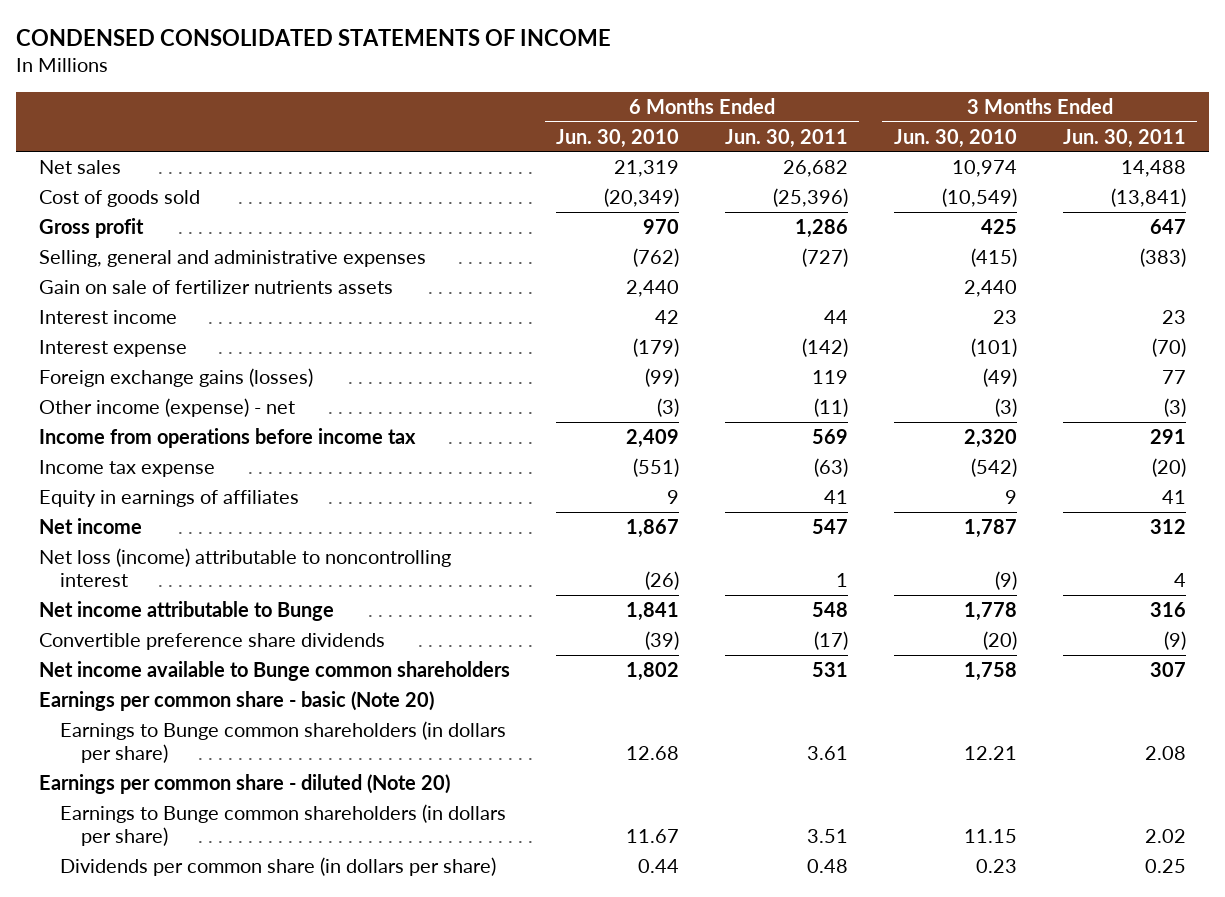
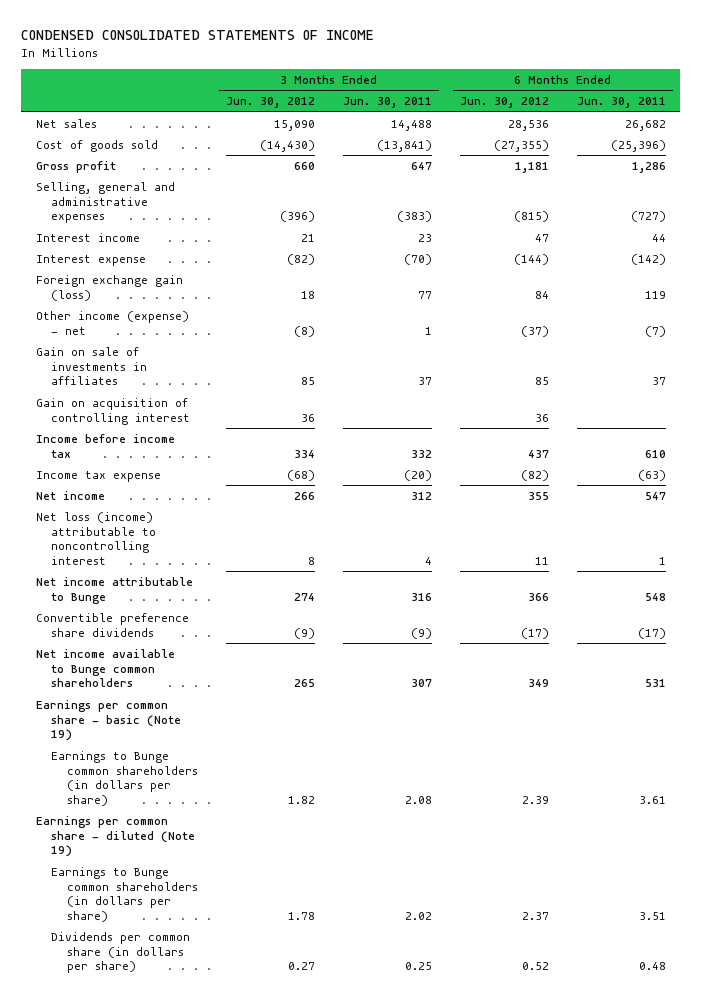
- | 6 Months Ended Jun. 30, 2010 | 6 Months Ended Jun. 30, 2011 | 3 Months Ended Jun. 30, 2010 | 3 Months Ended Jun. 30, 2011
+ | 3 Months Ended Jun. 30, 2012 | 3 Months Ended Jun. 30, 2011 | 6 Months Ended Jun. 30, 2012 | 6 Months Ended Jun. 30, 2011
- Gain on sale of fertilizer nutrients assets | 2,440 | | 2,440 |
- Foreign exchange gains (losses) | (99) | 119 | (49) | 77
- Other income (expense) - net | (3) | (11) | (3) | (3)
- Income from operations before income tax | 2,409 | 569 | 2,320 | 291
+ Foreign exchange gain (loss) | 18 | 77 | 84 | 119
+ Other income (expense) - net | (8) | 1 | (37) | (7)
+ Gain on sale of investments in affiliates | 85 | 37 | 85 | 37
+ Gain on acquisition of controlling interest | 36 | | 36 |
+ Income before income tax | 334 | 332 | 437 | 610
- Equity in earnings of affiliates | 9 | 41 | 9 | 41
- Earnings per common share - basic (Note 20)
+ Earnings per common share - basic (Note 19)
- Earnings per common share - diluted (Note 20)
+ Earnings per common share - diluted (Note 19)

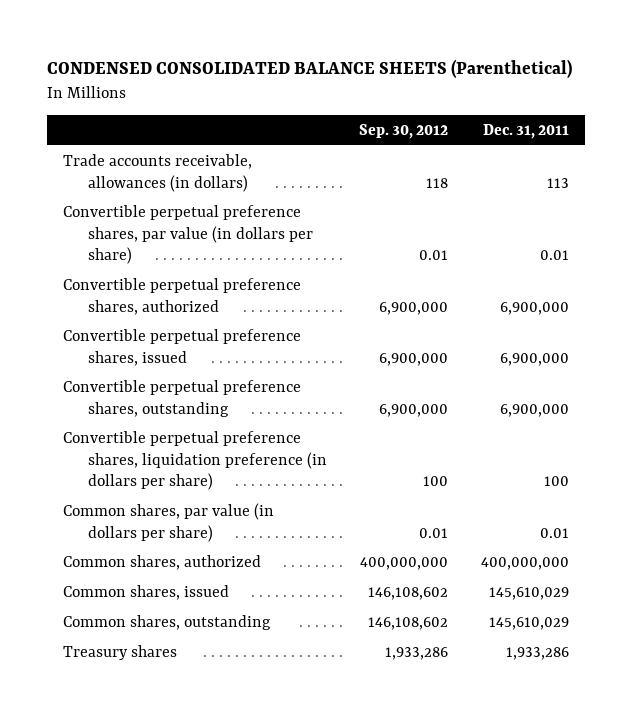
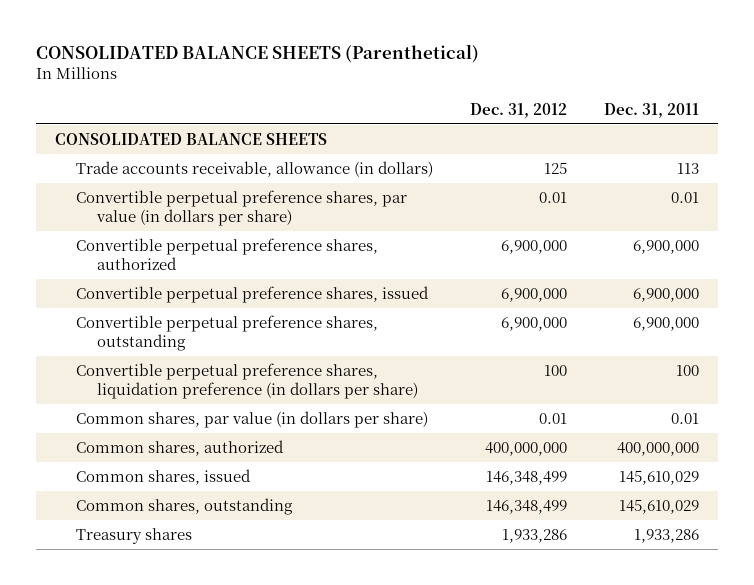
- CONDENSED CONSOLIDATED BALANCE SHEETS (Parenthetical)
+ CONSOLIDATED BALANCE SHEETS (Parenthetical)
- | Sep. 30, 2012 | Dec. 31, 2011
+ | Dec. 31, 2012 | Dec. 31, 2011
- Trade accounts receivable, allowances (in dollars) | 118 | 113
+ CONSOLIDATED BALANCE SHEETS
+ Trade accounts receivable, allowance (in dollars) | 125 | 113

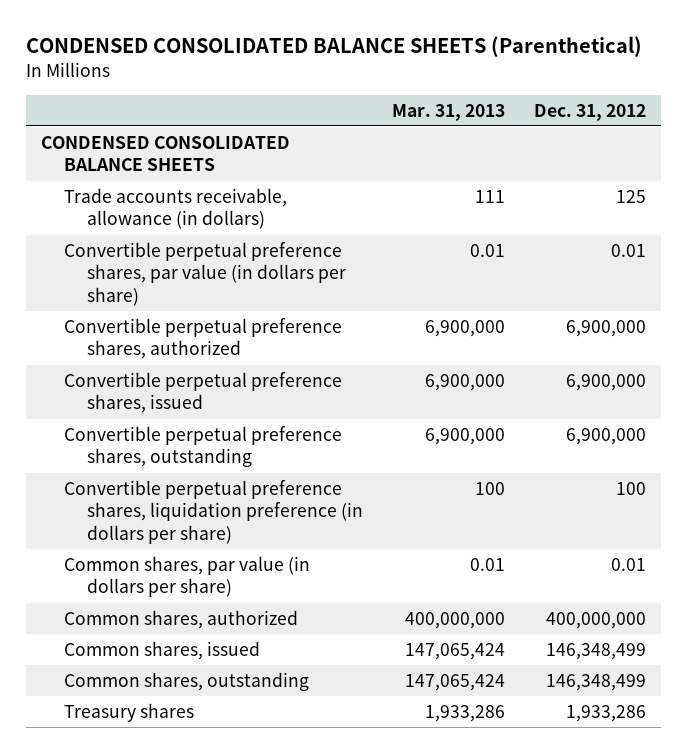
- CONSOLIDATED BALANCE SHEETS (Parenthetical)
+ CONDENSED CONSOLIDATED BALANCE SHEETS (Parenthetical)
- | Dec. 31, 2012 | Dec. 31, 2011
+ | Mar. 31, 2013 | Dec. 31, 2012
- CONSOLIDATED BALANCE SHEETS
+ CONDENSED CONSOLIDATED BALANCE SHEETS

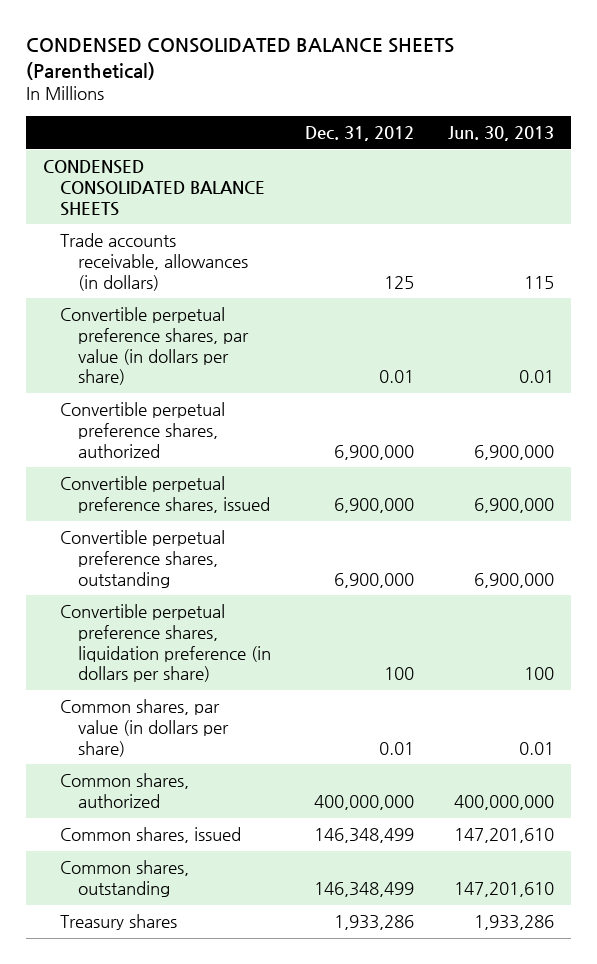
- | Mar. 31, 2013 | Dec. 31, 2012
+ | Dec. 31, 2012 | Jun. 30, 2013
- Trade accounts receivable, allowance (in dollars) | 111 | 125
+ Trade accounts receivable, allowances (in dollars) | 125 | 115

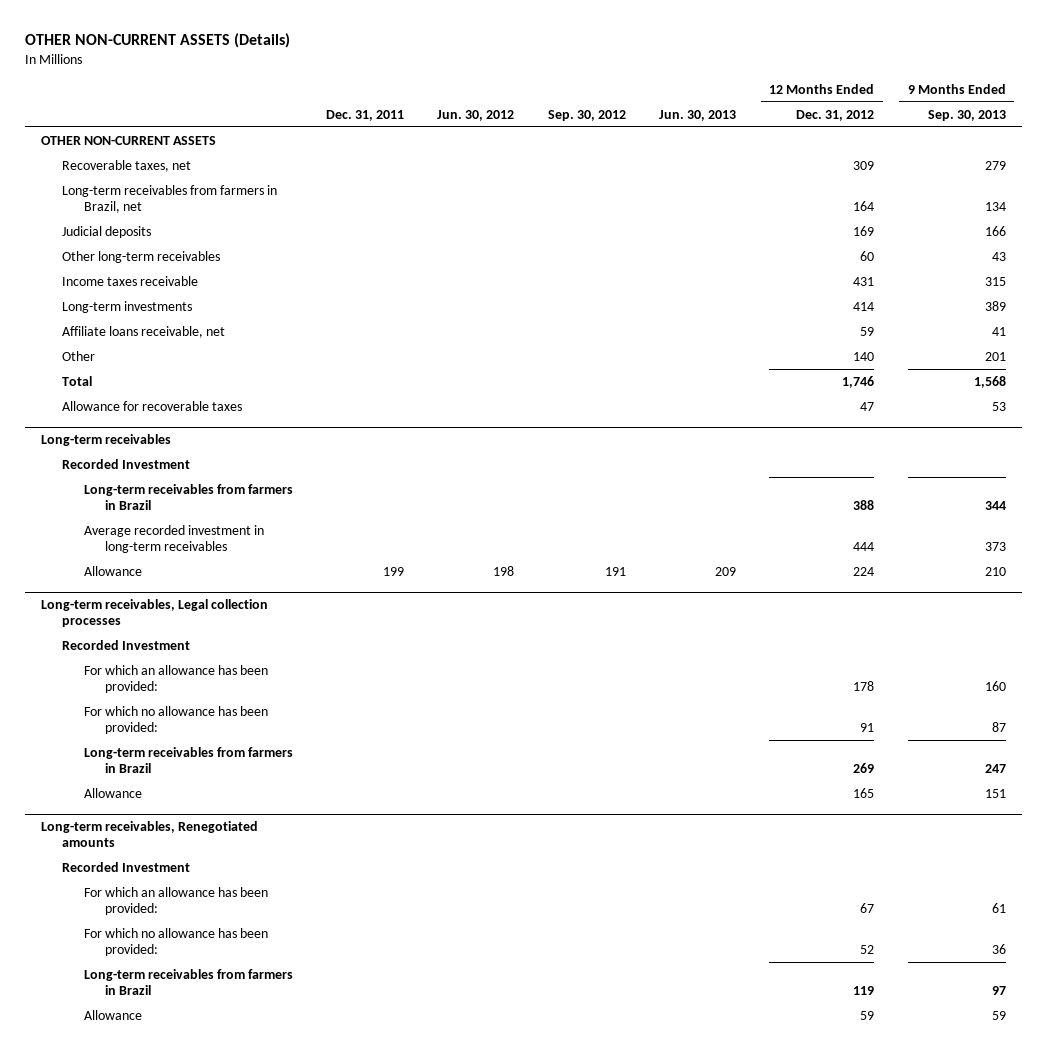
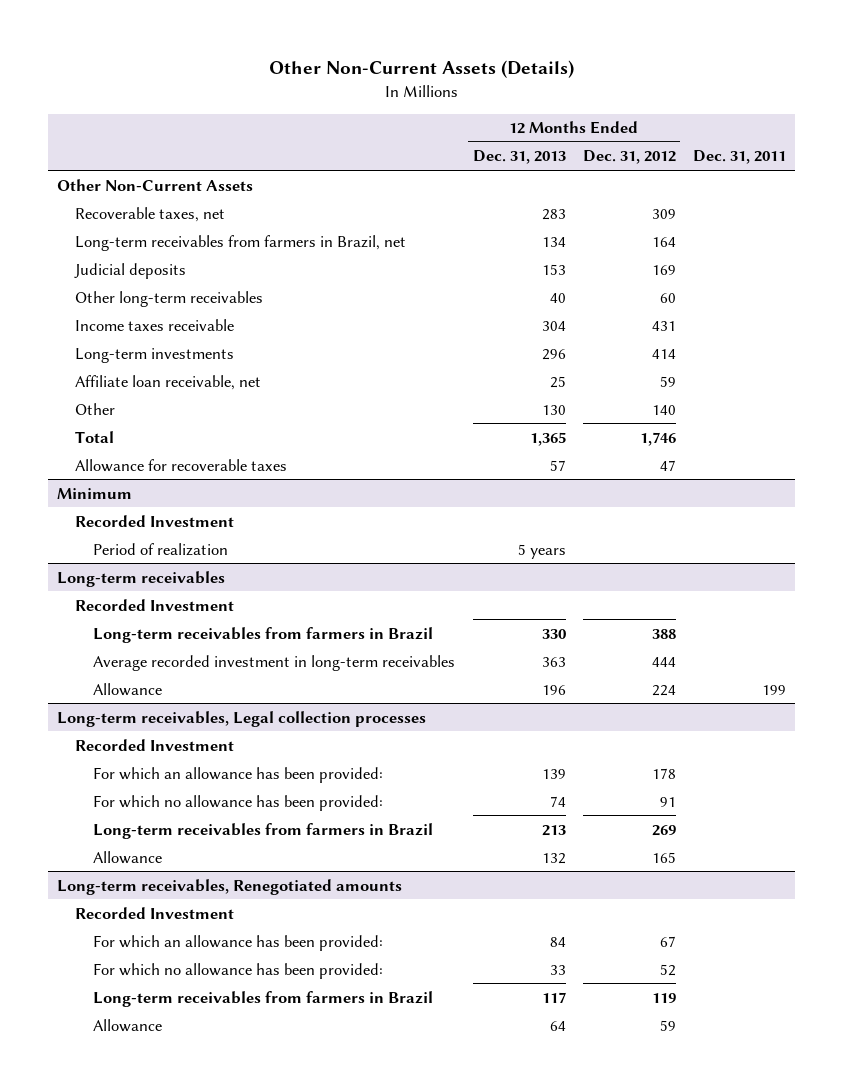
- OTHER NON-CURRENT ASSETS (Details)
+ Other Non-Current Assets (Details)
- | Dec. 31, 2011 | Jun. 30, 2012 | Sep. 30, 2012 | Jun. 30, 2013 | 12 Months Ended Dec. 31, 2012 | 9 Months Ended Sep. 30, 2013
+ | 12 Months Ended Dec. 31, 2013 | 12 Months Ended Dec. 31, 2012 | Dec. 31, 2011
- OTHER NON-CURRENT ASSETS
+ Other Non-Current Assets
- Affiliate loans receivable, net | | | | | 59 | 41
+ Affiliate loan receivable, net | 25 | 59 |
+ Minimum
+ Recorded Investment
+ Period of realization | 5 years | |

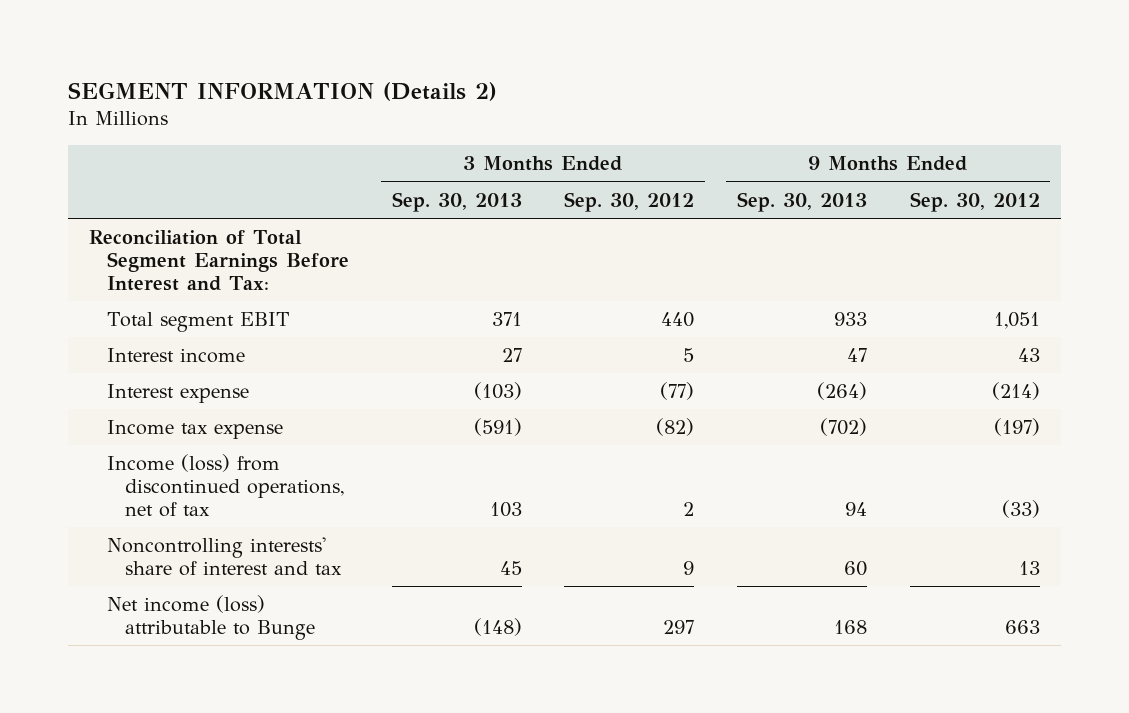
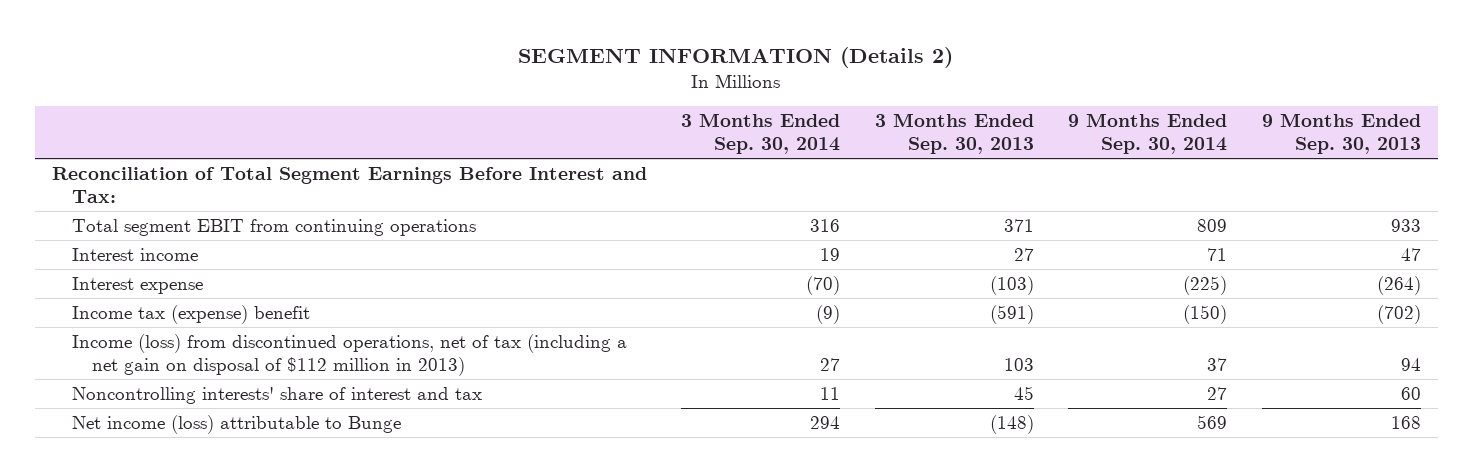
- | 3 Months Ended Sep. 30, 2013 | 3 Months Ended Sep. 30, 2012 | 9 Months Ended Sep. 30, 2013 | 9 Months Ended Sep. 30, 2012
+ | 3 Months Ended Sep. 30, 2014 | 3 Months Ended Sep. 30, 2013 | 9 Months Ended Sep. 30, 2014 | 9 Months Ended Sep. 30, 2013
- Total segment EBIT | 371 | 440 | 933 | 1,051
+ Total segment EBIT from continuing operations | 316 | 371 | 809 | 933
- Income tax expense | (591) | (82) | (702) | (197)
- Income (loss) from discontinued operations, net of tax | 103 | 2 | 94 | (33)
+ Income tax (expense) benefit | (9) | (591) | (150) | (702)
+ Income (loss) from discontinued operations, net of tax (including a net gain on disposal of $112 million in 2013) | 27 | 103 | 37 | 94

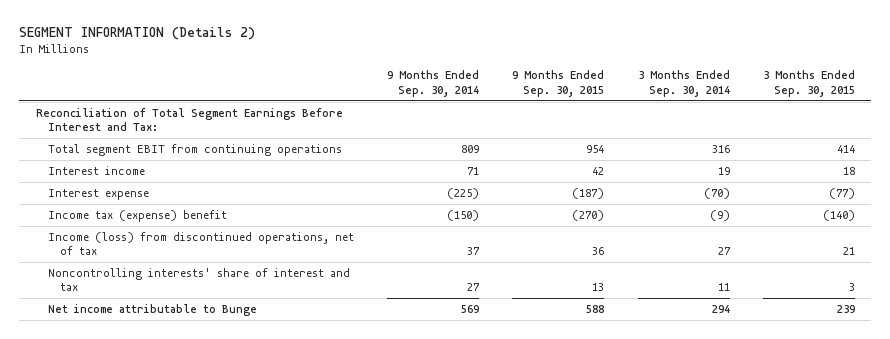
- | 3 Months Ended Sep. 30, 2014 | 3 Months Ended Sep. 30, 2013 | 9 Months Ended Sep. 30, 2014 | 9 Months Ended Sep. 30, 2013
+ | 9 Months Ended Sep. 30, 2014 | 9 Months Ended Sep. 30, 2015 | 3 Months Ended Sep. 30, 2014 | 3 Months Ended Sep. 30, 2015
- Income (loss) from discontinued operations, net of tax (including a net gain on disposal of $112 million in 2013) | 27 | 103 | 37 | 94
+ Income (loss) from discontinued operations, net of tax | 37 | 36 | 27 | 21
- Net income (loss) attributable to Bunge | 294 | (148) | 569 | 168
+ Net income attributable to Bunge | 569 | 588 | 294 | 239

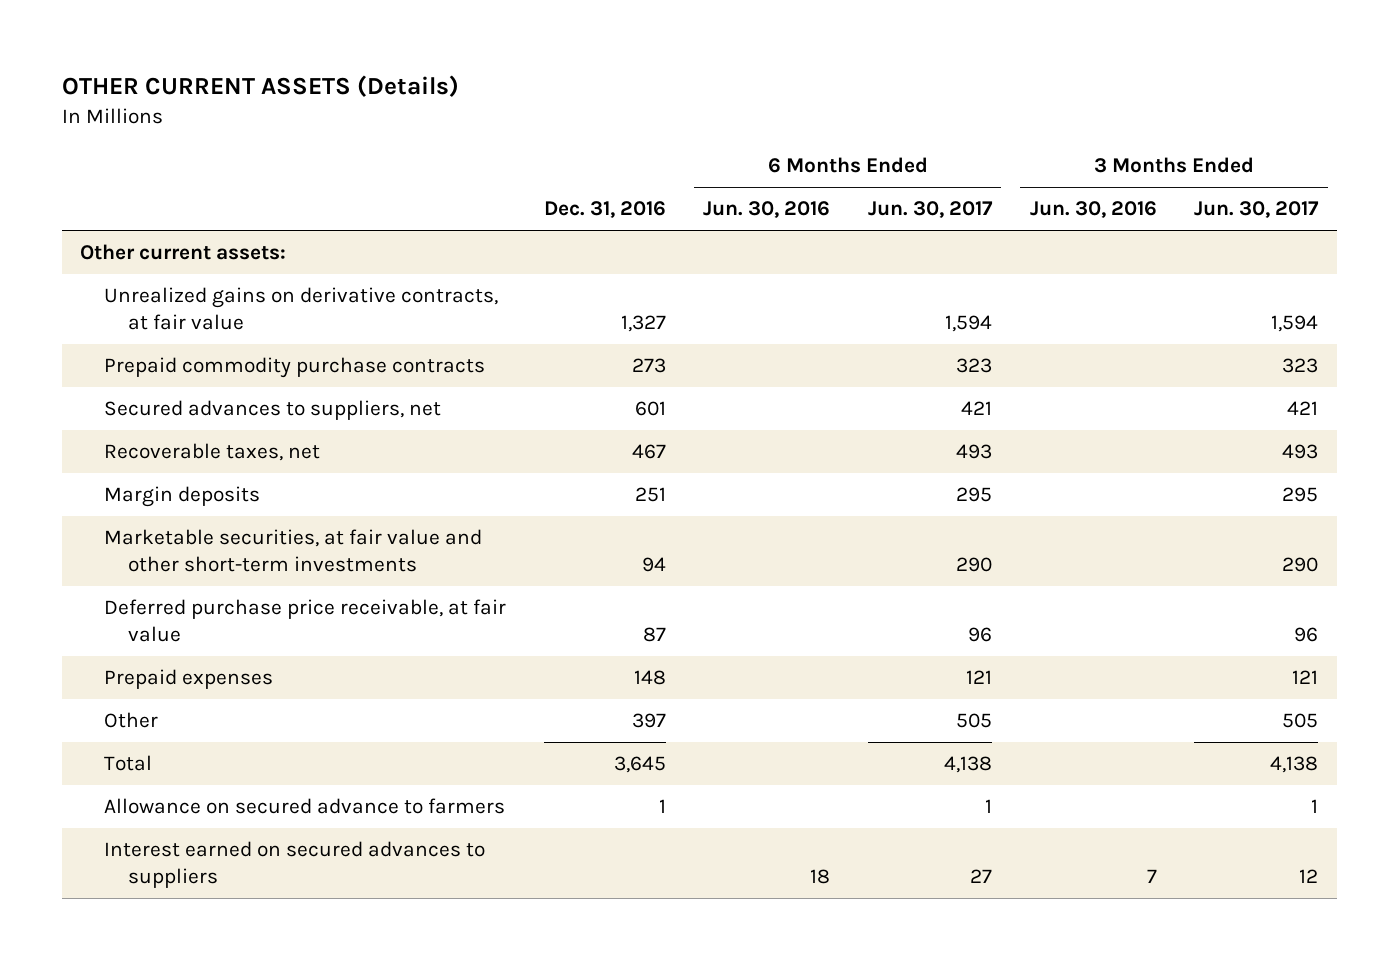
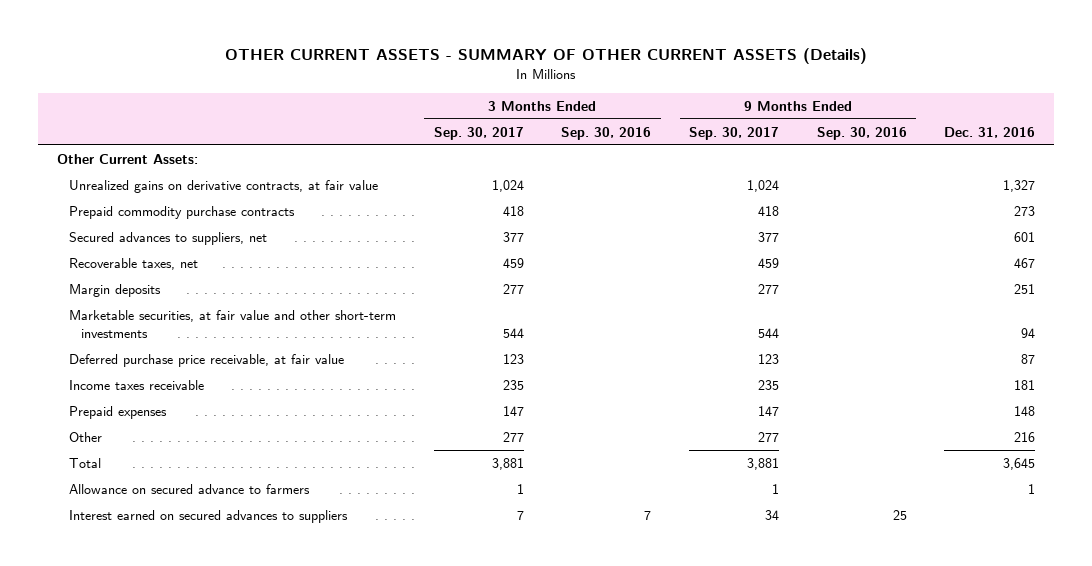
- OTHER CURRENT ASSETS (Details)
+ OTHER CURRENT ASSETS - SUMMARY OF OTHER CURRENT ASSETS (Details)
- | Dec. 31, 2016 | 6 Months Ended Jun. 30, 2016 | 6 Months Ended Jun. 30, 2017 | 3 Months Ended Jun. 30, 2016 | 3 Months Ended Jun. 30, 2017
+ | 3 Months Ended Sep. 30, 2017 | 3 Months Ended Sep. 30, 2016 | 9 Months Ended Sep. 30, 2017 | 9 Months Ended Sep. 30, 2016 | Dec. 31, 2016
- Other current assets:
+ Other Current Assets:
+ Income taxes receivable | 235 | | 235 | | 181
- Other | 397 | | 505 | | 505
+ Other | 277 | | 277 | | 216

